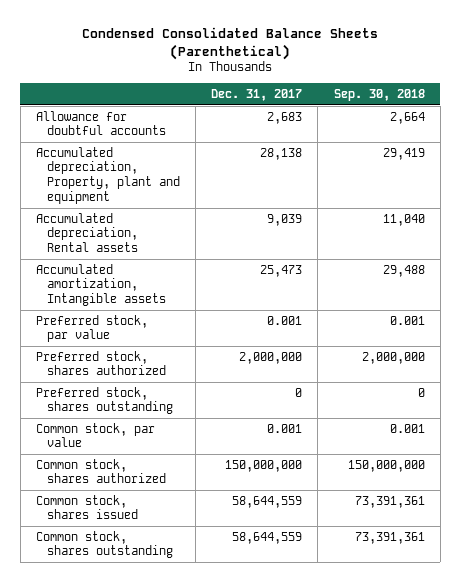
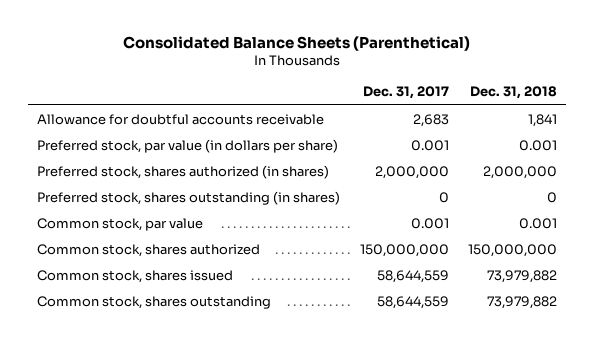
- Condensed Consolidated Balance Sheets (Parenthetical)
+ Consolidated Balance Sheets (Parenthetical)
- | Dec. 31, 2017 | Sep. 30, 2018
+ | Dec. 31, 2017 | Dec. 31, 2018
- Allowance for doubtful accounts | 2,683 | 2,664
- Accumulated depreciation, Property, plant and equipment | 28,138 | 29,419
- Accumulated depreciation, Rental assets | 9,039 | 11,040
- Accumulated amortization, Intangible assets | 25,473 | 29,488
- Preferred stock, par value | 0.001 | 0.001
- Preferred stock, shares authorized | 2,000,000 | 2,000,000
- Preferred stock, shares outstanding | 0 | 0
+ Allowance for doubtful accounts receivable | 2,683 | 1,841
+ Preferred stock, par value (in dollars per share) | 0.001 | 0.001
+ Preferred stock, shares authorized (in shares) | 2,000,000 | 2,000,000
+ Preferred stock, shares outstanding (in shares) | 0 | 0

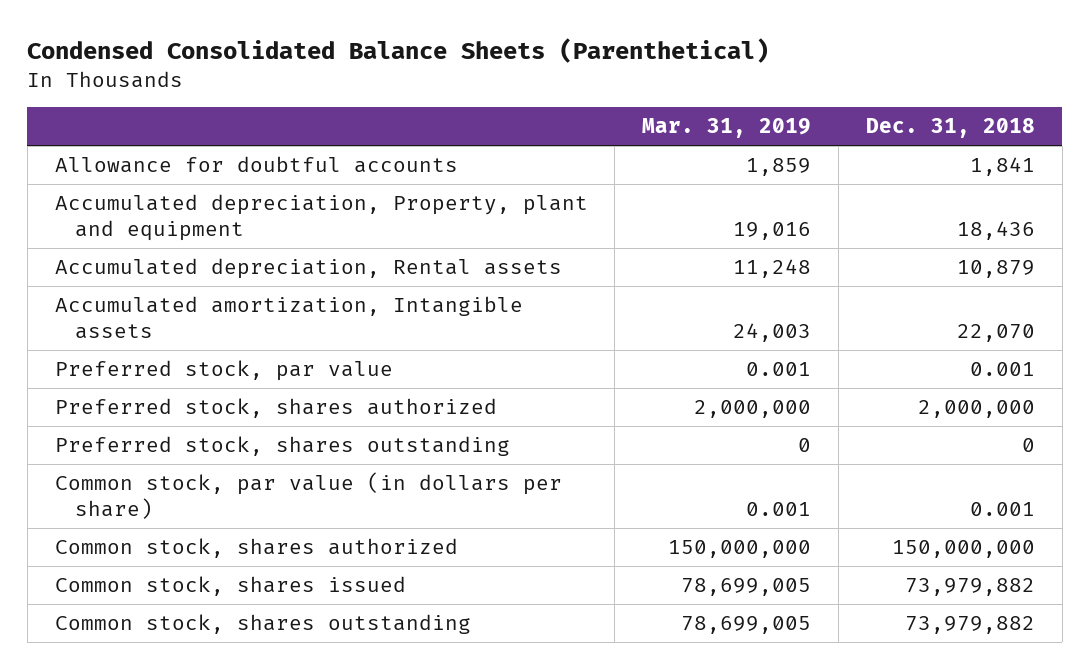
- Consolidated Balance Sheets (Parenthetical)
+ Condensed Consolidated Balance Sheets (Parenthetical)
- | Dec. 31, 2017 | Dec. 31, 2018
+ | Mar. 31, 2019 | Dec. 31, 2018
- Allowance for doubtful accounts receivable | 2,683 | 1,841
- Preferred stock, par value (in dollars per share) | 0.001 | 0.001
- Preferred stock, shares authorized (in shares) | 2,000,000 | 2,000,000
- Preferred stock, shares outstanding (in shares) | 0 | 0
- Common stock, par value | 0.001 | 0.001
+ Allowance for doubtful accounts | 1,859 | 1,841
+ Accumulated depreciation, Property, plant and equipment | 19,016 | 18,436
+ Accumulated depreciation, Rental assets | 11,248 | 10,879
+ Accumulated amortization, Intangible assets | 24,003 | 22,070
+ Preferred stock, par value | 0.001 | 0.001
+ Preferred stock, shares authorized | 2,000,000 | 2,000,000
+ Preferred stock, shares outstanding | 0 | 0
+ Common stock, par value (in dollars per share) | 0.001 | 0.001

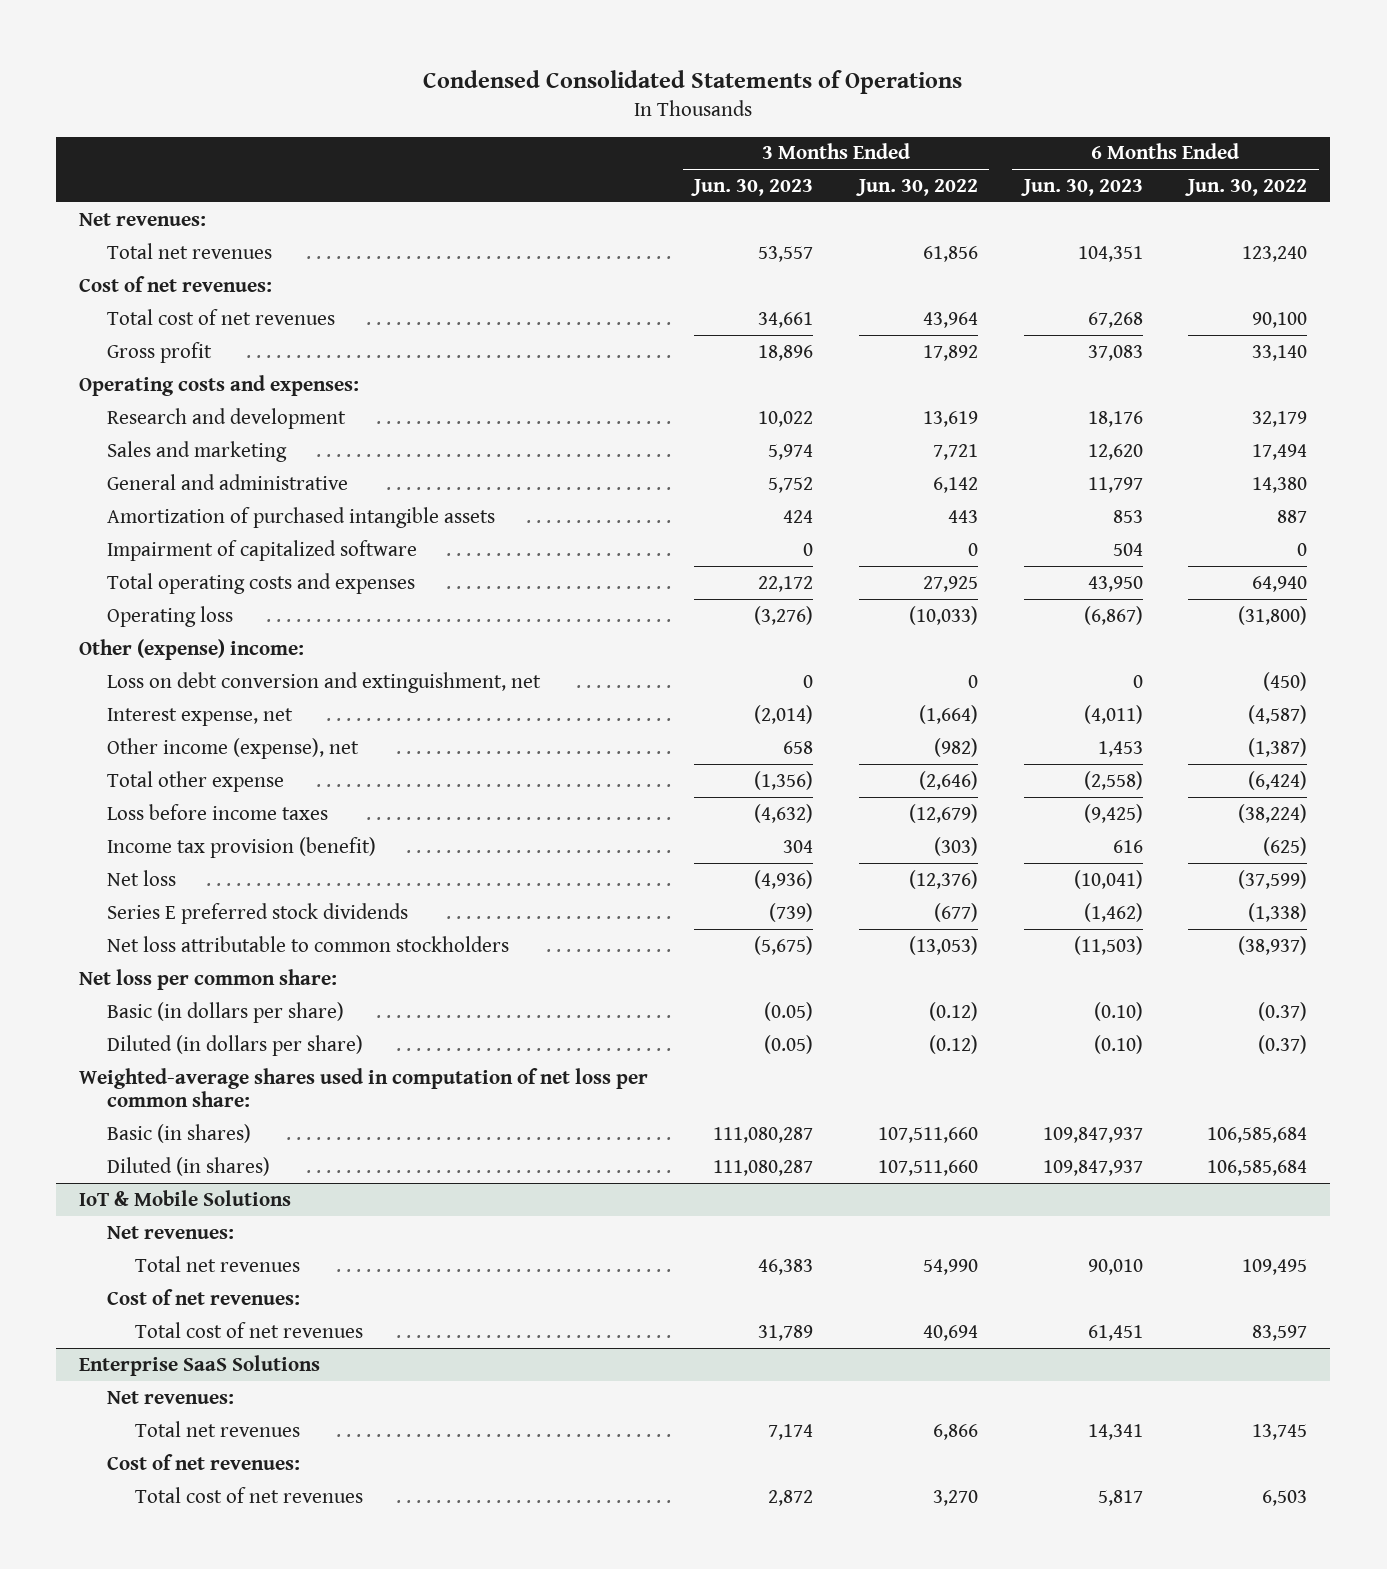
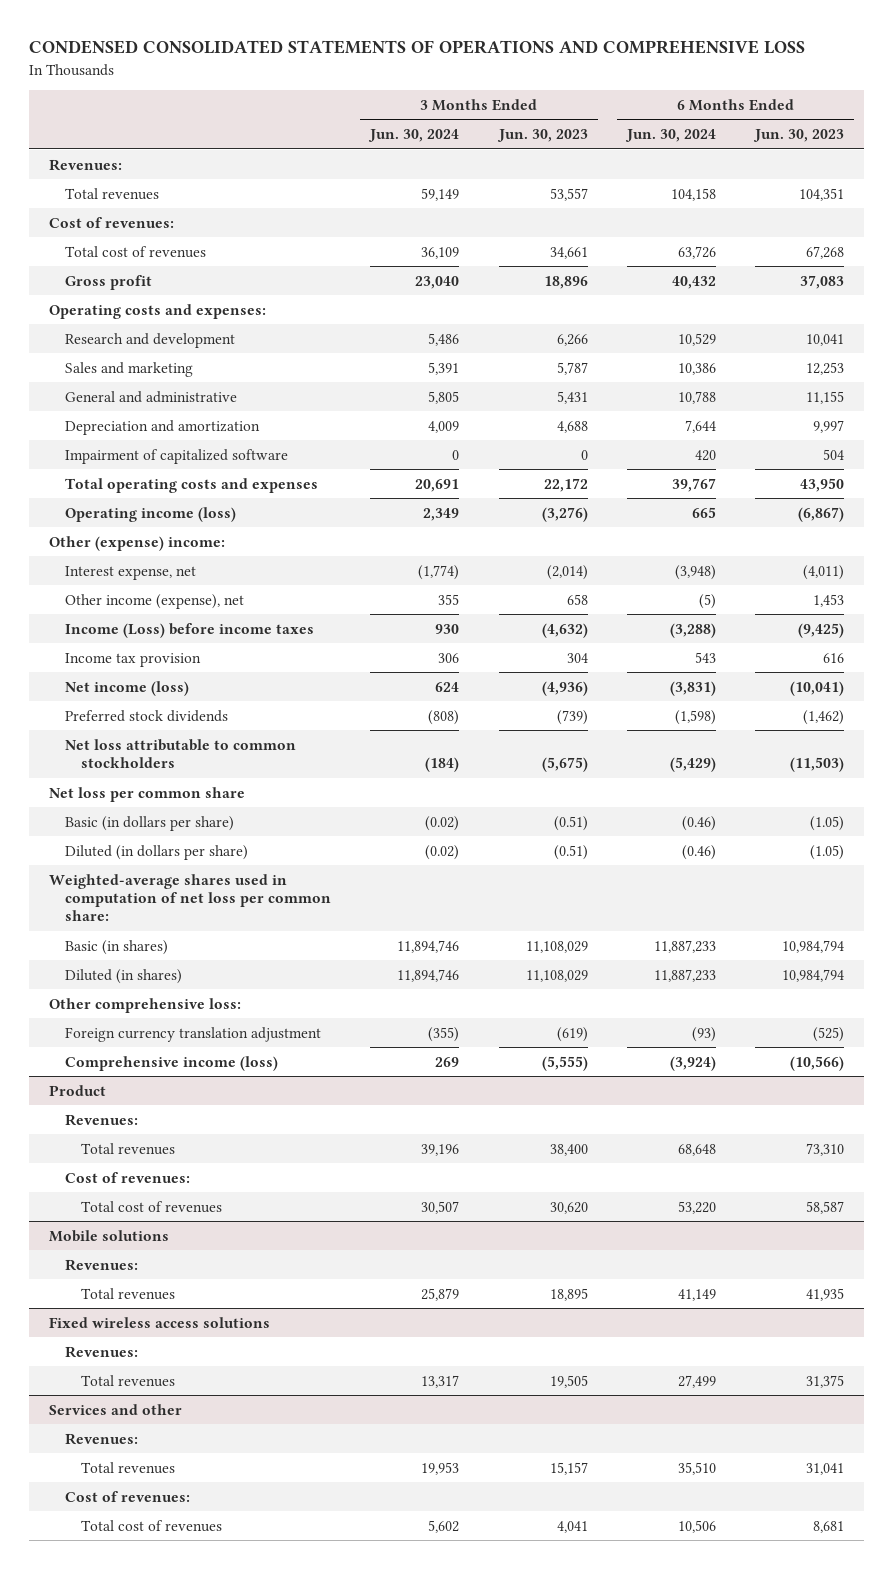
- Condensed Consolidated Statements of Operations
+ CONDENSED CONSOLIDATED STATEMENTS OF OPERATIONS AND COMPREHENSIVE LOSS
- | 3 Months Ended Jun. 30, 2023 | 3 Months Ended Jun. 30, 2022 | 6 Months Ended Jun. 30, 2023 | 6 Months Ended Jun. 30, 2022
+ | 3 Months Ended Jun. 30, 2024 | 3 Months Ended Jun. 30, 2023 | 6 Months Ended Jun. 30, 2024 | 6 Months Ended Jun. 30, 2023
- Net revenues:
- Total net revenues | 53,557 | 61,856 | 104,351 | 123,240
- Cost of net revenues:
- Total cost of net revenues | 34,661 | 43,964 | 67,268 | 90,100
+ Revenues:
+ Total revenues | 59,149 | 53,557 | 104,158 | 104,351
+ Cost of revenues:
+ Total cost of revenues | 36,109 | 34,661 | 63,726 | 67,268
- Research and development | 10,022 | 13,619 | 18,176 | 32,179
- Sales and marketing | 5,974 | 7,721 | 12,620 | 17,494
- General and administrative | 5,752 | 6,142 | 11,797 | 14,380
- Amortization of purchased intangible assets | 424 | 443 | 853 | 887
+ Research and development | 5,486 | 6,266 | 10,529 | 10,041
+ Sales and marketing | 5,391 | 5,787 | 10,386 | 12,253
+ General and administrative | 5,805 | 5,431 | 10,788 | 11,155
+ Depreciation and amortization | 4,009 | 4,688 | 7,644 | 9,997
- Operating loss | (3,276) | (10,033) | (6,867) | (31,800)
+ Operating income (loss) | 2,349 | (3,276) | 665 | (6,867)
- Loss on debt conversion and extinguishment, net | 0 | 0 | 0 | (450)
- Total other expense | (1,356) | (2,646) | (2,558) | (6,424)
- Loss before income taxes | (4,632) | (12,679) | (9,425) | (38,224)
- Income tax provision (benefit) | 304 | (303) | 616 | (625)
- Net loss | (4,936) | (12,376) | (10,041) | (37,599)
- Series E preferred stock dividends | (739) | (677) | (1,462) | (1,338)
+ Income (Loss) before income taxes | 930 | (4,632) | (3,288) | (9,425)
+ Income tax provision | 306 | 304 | 543 | 616
+ Net income (loss) | 624 | (4,936) | (3,831) | (10,041)
+ Preferred stock dividends | (808) | (739) | (1,598) | (1,462)
- Net loss per common share:
- Basic (in dollars per share) | (0.05) | (0.12) | (0.10) | (0.37)
- Diluted (in dollars per share) | (0.05) | (0.12) | (0.10) | (0.37)
+ Net loss per common share
+ Basic (in dollars per share) | (0.02) | (0.51) | (0.46) | (1.05)
+ Diluted (in dollars per share) | (0.02) | (0.51) | (0.46) | (1.05)
- Basic (in shares) | 111,080,287 | 107,511,660 | 109,847,937 | 106,585,684
- Diluted (in shares) | 111,080,287 | 107,511,660 | 109,847,937 | 106,585,684
- IoT & Mobile Solutions
- Net revenues:
- Total net revenues | 46,383 | 54,990 | 90,010 | 109,495
- Cost of net revenues:
- Total cost of net revenues | 31,789 | 40,694 | 61,451 | 83,597
- Enterprise SaaS Solutions
- Net revenues:
- Total net revenues | 7,174 | 6,866 | 14,341 | 13,745
- Cost of net revenues:
- Total cost of net revenues | 2,872 | 3,270 | 5,817 | 6,503
+ Basic (in shares) | 11,894,746 | 11,108,029 | 11,887,233 | 10,984,794
+ Diluted (in shares) | 11,894,746 | 11,108,029 | 11,887,233 | 10,984,794
+ Other comprehensive loss:
+ Foreign currency translation adjustment | (355) | (619) | (93) | (525)
+ Comprehensive income (loss) | 269 | (5,555) | (3,924) | (10,566)
+ Product
+ Revenues:
+ Total revenues | 39,196 | 38,400 | 68,648 | 73,310
+ Cost of revenues:
+ Total cost of revenues | 30,507 | 30,620 | 53,220 | 58,587
+ Mobile solutions
+ Revenues:
+ Total revenues | 25,879 | 18,895 | 41,149 | 41,935
+ Fixed wireless access solutions
+ Revenues:
+ Total revenues | 13,317 | 19,505 | 27,499 | 31,375
+ Services and other
+ Revenues:
+ Total revenues | 19,953 | 15,157 | 35,510 | 31,041
+ Cost of revenues:
+ Total cost of revenues | 5,602 | 4,041 | 10,506 | 8,681

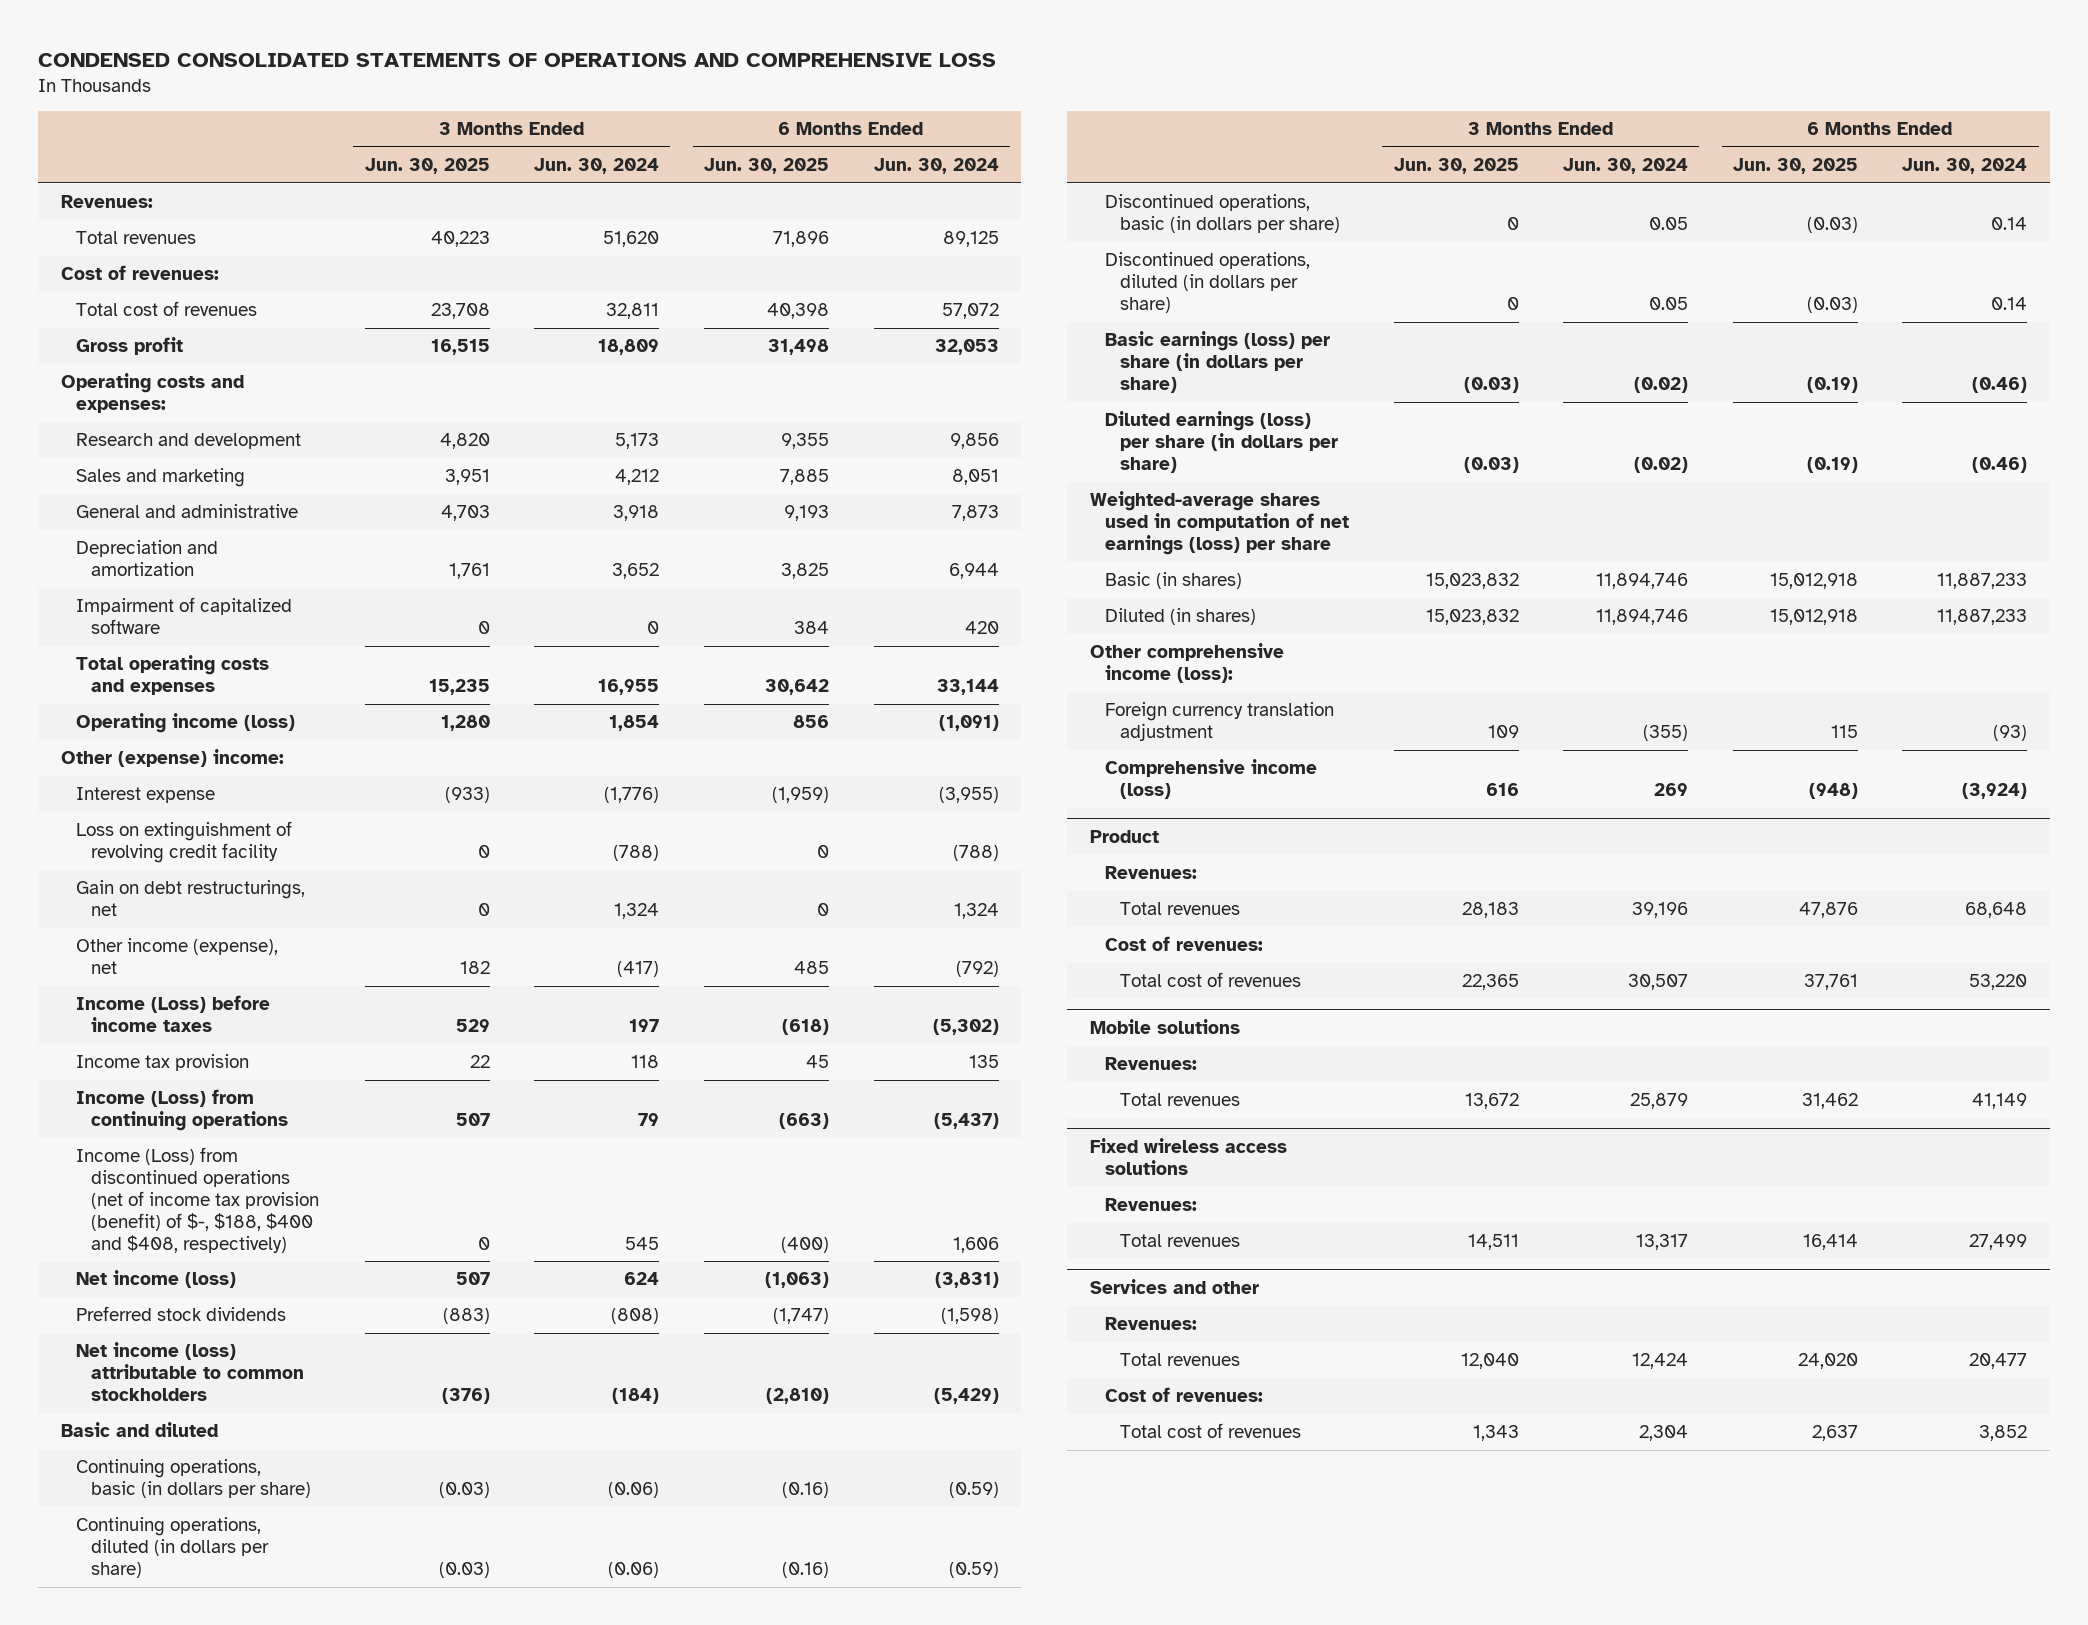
- | 3 Months Ended Jun. 30, 2024 | 3 Months Ended Jun. 30, 2023 | 6 Months Ended Jun. 30, 2024 | 6 Months Ended Jun. 30, 2023
+ | 3 Months Ended Jun. 30, 2025 | 3 Months Ended Jun. 30, 2024 | 6 Months Ended Jun. 30, 2025 | 6 Months Ended Jun. 30, 2024
- Total revenues | 59,149 | 53,557 | 104,158 | 104,351
+ Total revenues | 40,223 | 51,620 | 71,896 | 89,125
- Total cost of revenues | 36,109 | 34,661 | 63,726 | 67,268
- Gross profit | 23,040 | 18,896 | 40,432 | 37,083
+ Total cost of revenues | 23,708 | 32,811 | 40,398 | 57,072
+ Gross profit | 16,515 | 18,809 | 31,498 | 32,053
- Research and development | 5,486 | 6,266 | 10,529 | 10,041
- Sales and marketing | 5,391 | 5,787 | 10,386 | 12,253
- General and administrative | 5,805 | 5,431 | 10,788 | 11,155
- Depreciation and amortization | 4,009 | 4,688 | 7,644 | 9,997
+ Research and development | 4,820 | 5,173 | 9,355 | 9,856
+ Sales and marketing | 3,951 | 4,212 | 7,885 | 8,051
+ General and administrative | 4,703 | 3,918 | 9,193 | 7,873
+ Depreciation and amortization | 1,761 | 3,652 | 3,825 | 6,944
- Total operating costs and expenses | 20,691 | 22,172 | 39,767 | 43,950
- Operating income (loss) | 2,349 | (3,276) | 665 | (6,867)
+ Total operating costs and expenses | 15,235 | 16,955 | 30,642 | 33,144
+ Operating income (loss) | 1,280 | 1,854 | 856 | (1,091)
- Interest expense, net | (1,774) | (2,014) | (3,948) | (4,011)
- Other income (expense), net | 355 | 658 | (5) | 1,453
- Income (Loss) before income taxes | 930 | (4,632) | (3,288) | (9,425)
- Income tax provision | 306 | 304 | 543 | 616
+ Interest expense | (933) | (1,776) | (1,959) | (3,955)
+ Loss on extinguishment of revolving credit facility | 0 | (788) | 0 | (788)
+ Gain on debt restructurings, net | 0 | 1,324 | 0 | 1,324
+ Other income (expense), net | 182 | (417) | 485 | (792)
+ Income (Loss) before income taxes | 529 | 197 | (618) | (5,302)
+ Income tax provision | 22 | 118 | 45 | 135
+ Income (Loss) from continuing operations | 507 | 79 | (663) | (5,437)
+ Income (Loss) from discontinued operations (net of income tax provision (benefit) of $-, $188, $400 and $408, respectively) | 0 | 545 | (400) | 1,606
- Net loss attributable to common stockholders | (184) | (5,675) | (5,429) | (11,503)
- Net loss per common share
- Basic (in dollars per share) | (0.02) | (0.51) | (0.46) | (1.05)
- Diluted (in dollars per share) | (0.02) | (0.51) | (0.46) | (1.05)
- Weighted-average shares used in computation of net loss per common share:
+ Net income (loss) attributable to common stockholders | (376) | (184) | (2,810) | (5,429)
+ Basic and diluted
+ Continuing operations, basic (in dollars per share) | (0.03) | (0.06) | (0.16) | (0.59)
+ Continuing operations, diluted (in dollars per share) | (0.03) | (0.06) | (0.16) | (0.59)
+ Discontinued operations, basic (in dollars per share) | 0 | 0.05 | (0.03) | 0.14
+ Discontinued operations, diluted (in dollars per share) | 0 | 0.05 | (0.03) | 0.14
+ Basic earnings (loss) per share (in dollars per share) | (0.03) | (0.02) | (0.19) | (0.46)
+ Diluted earnings (loss) per share (in dollars per share) | (0.03) | (0.02) | (0.19) | (0.46)
+ Weighted-average shares used in computation of net earnings (loss) per share
- Other comprehensive loss:
+ Other comprehensive income (loss):
@ Services and other
- Total revenues | 19,953 | 15,157 | 35,510 | 31,041
+ Total revenues | 12,040 | 12,424 | 24,020 | 20,477
- Total cost of revenues | 5,602 | 4,041 | 10,506 | 8,681
+ Total cost of revenues | 1,343 | 2,304 | 2,637 | 3,852

